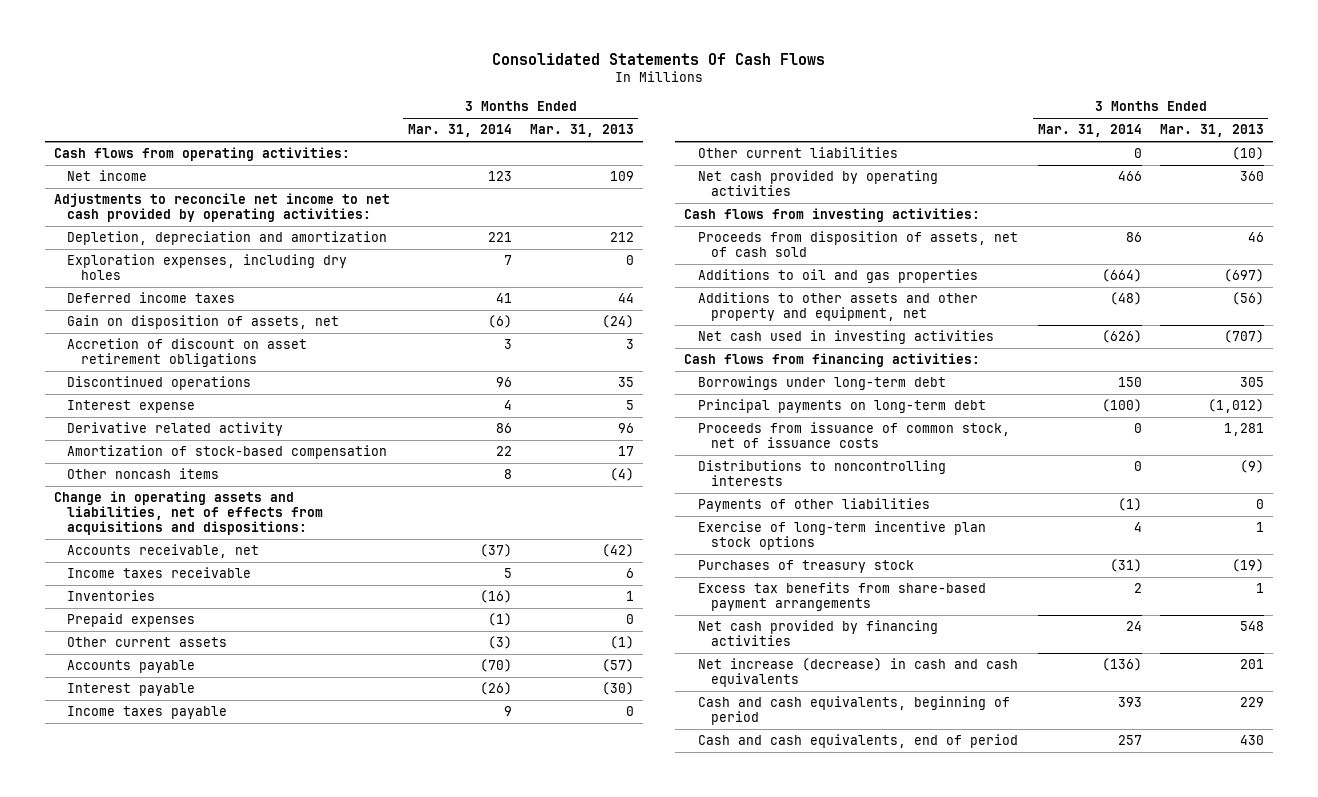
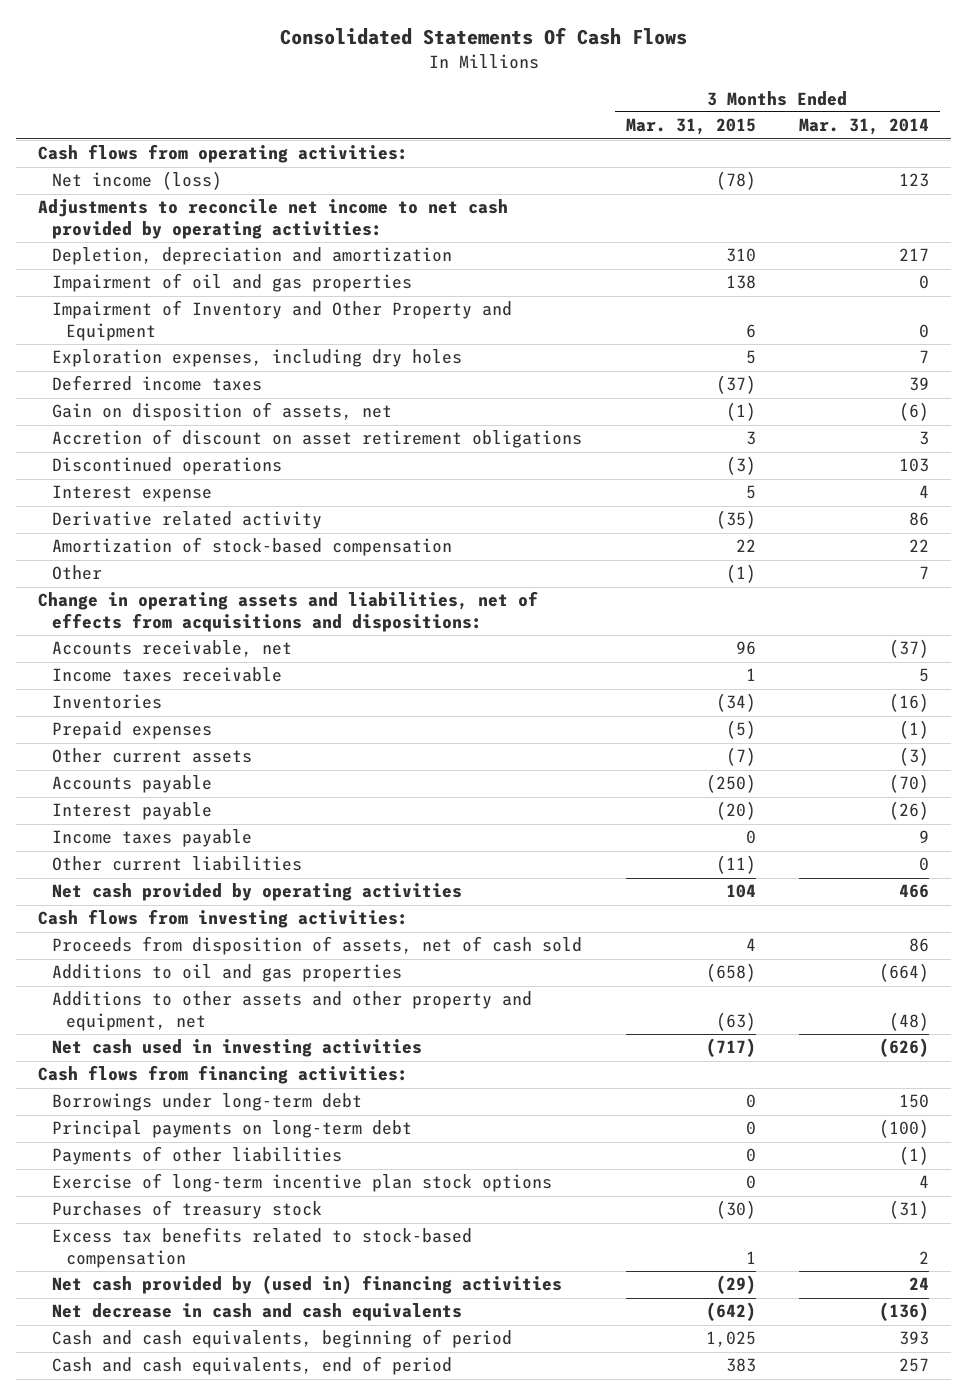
- | 3 Months Ended Mar. 31, 2014 | 3 Months Ended Mar. 31, 2013
+ | 3 Months Ended Mar. 31, 2015 | 3 Months Ended Mar. 31, 2014
- Net income | 123 | 109
+ Net income (loss) | (78) | 123
- Depletion, depreciation and amortization | 221 | 212
+ Depletion, depreciation and amortization | 310 | 217
+ Impairment of oil and gas properties | 138 | 0
+ Impairment of Inventory and Other Property and Equipment | 6 | 0
- Deferred income taxes | 41 | 44
+ Deferred income taxes | (37) | 39
- Discontinued operations | 96 | 35
+ Discontinued operations | (3) | 103
- Other noncash items | 8 | (4)
+ Other | (1) | 7
- Proceeds from issuance of common stock, net of issuance costs | 0 | 1,281
- Distributions to noncontrolling interests | 0 | (9)
- Excess tax benefits from share-based payment arrangements | 2 | 1
- Net cash provided by financing activities | 24 | 548
- Net increase (decrease) in cash and cash equivalents | (136) | 201
+ Excess tax benefits related to stock-based compensation | 1 | 2
+ Net cash provided by (used in) financing activities | (29) | 24
+ Net decrease in cash and cash equivalents | (642) | (136)

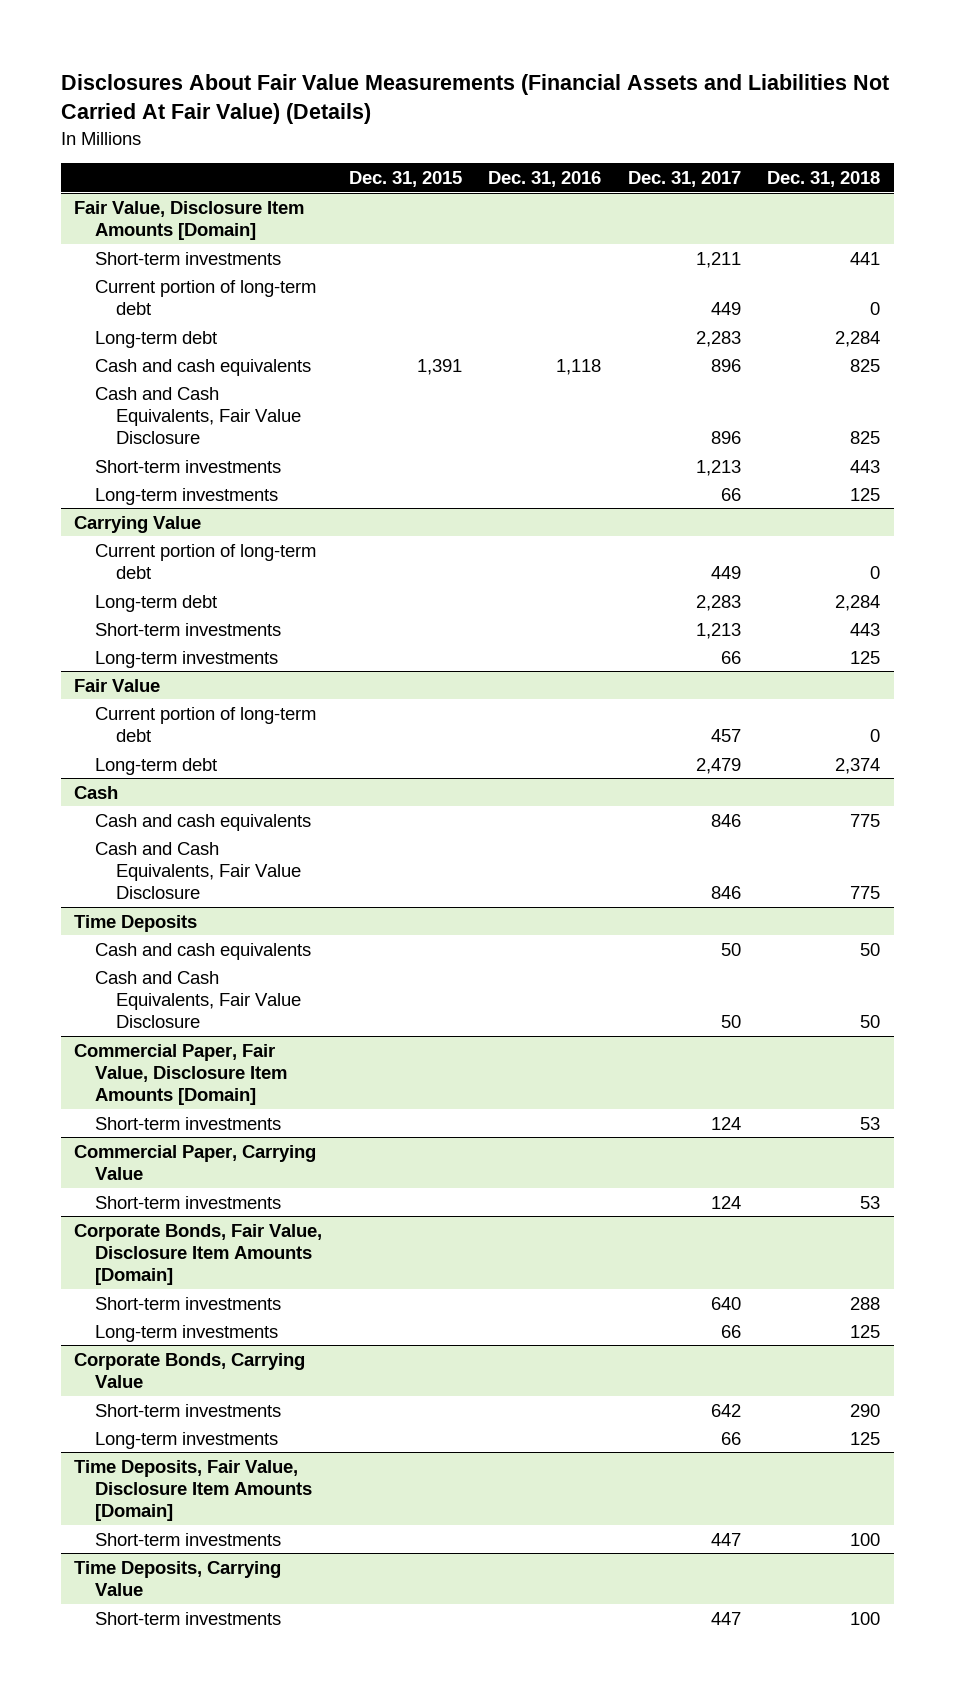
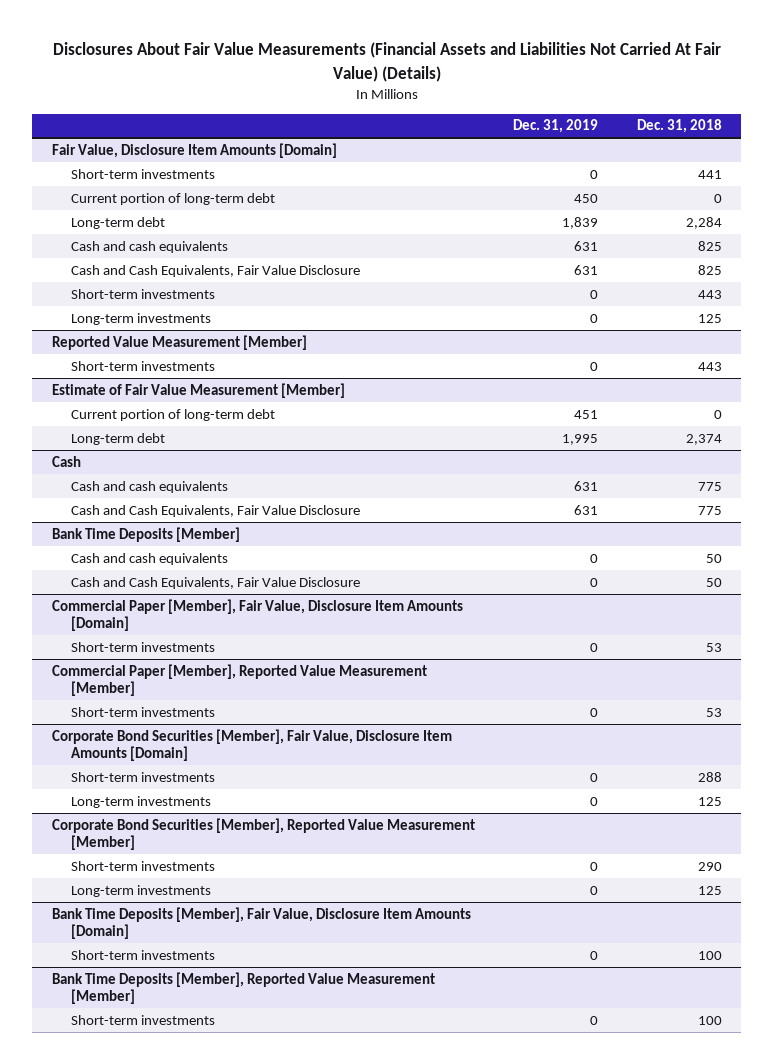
- | Dec. 31, 2015 | Dec. 31, 2016 | Dec. 31, 2017 | Dec. 31, 2018
+ | Dec. 31, 2019 | Dec. 31, 2018
- Carrying Value
- Current portion of long-term debt | | | 449 | 0
- Long-term debt | | | 2,283 | 2,284
+ Reported Value Measurement [Member]
- Long-term investments | | | 66 | 125
- Fair Value
+ Estimate of Fair Value Measurement [Member]
- Time Deposits
+ Bank Time Deposits [Member]
- Commercial Paper, Fair Value, Disclosure Item Amounts [Domain]
+ Commercial Paper [Member], Fair Value, Disclosure Item Amounts [Domain]
- Commercial Paper, Carrying Value
+ Commercial Paper [Member], Reported Value Measurement [Member]
- Corporate Bonds, Fair Value, Disclosure Item Amounts [Domain]
+ Corporate Bond Securities [Member], Fair Value, Disclosure Item Amounts [Domain]
- Corporate Bonds, Carrying Value
+ Corporate Bond Securities [Member], Reported Value Measurement [Member]
- Time Deposits, Fair Value, Disclosure Item Amounts [Domain]
+ Bank Time Deposits [Member], Fair Value, Disclosure Item Amounts [Domain]
- Time Deposits, Carrying Value
+ Bank Time Deposits [Member], Reported Value Measurement [Member]

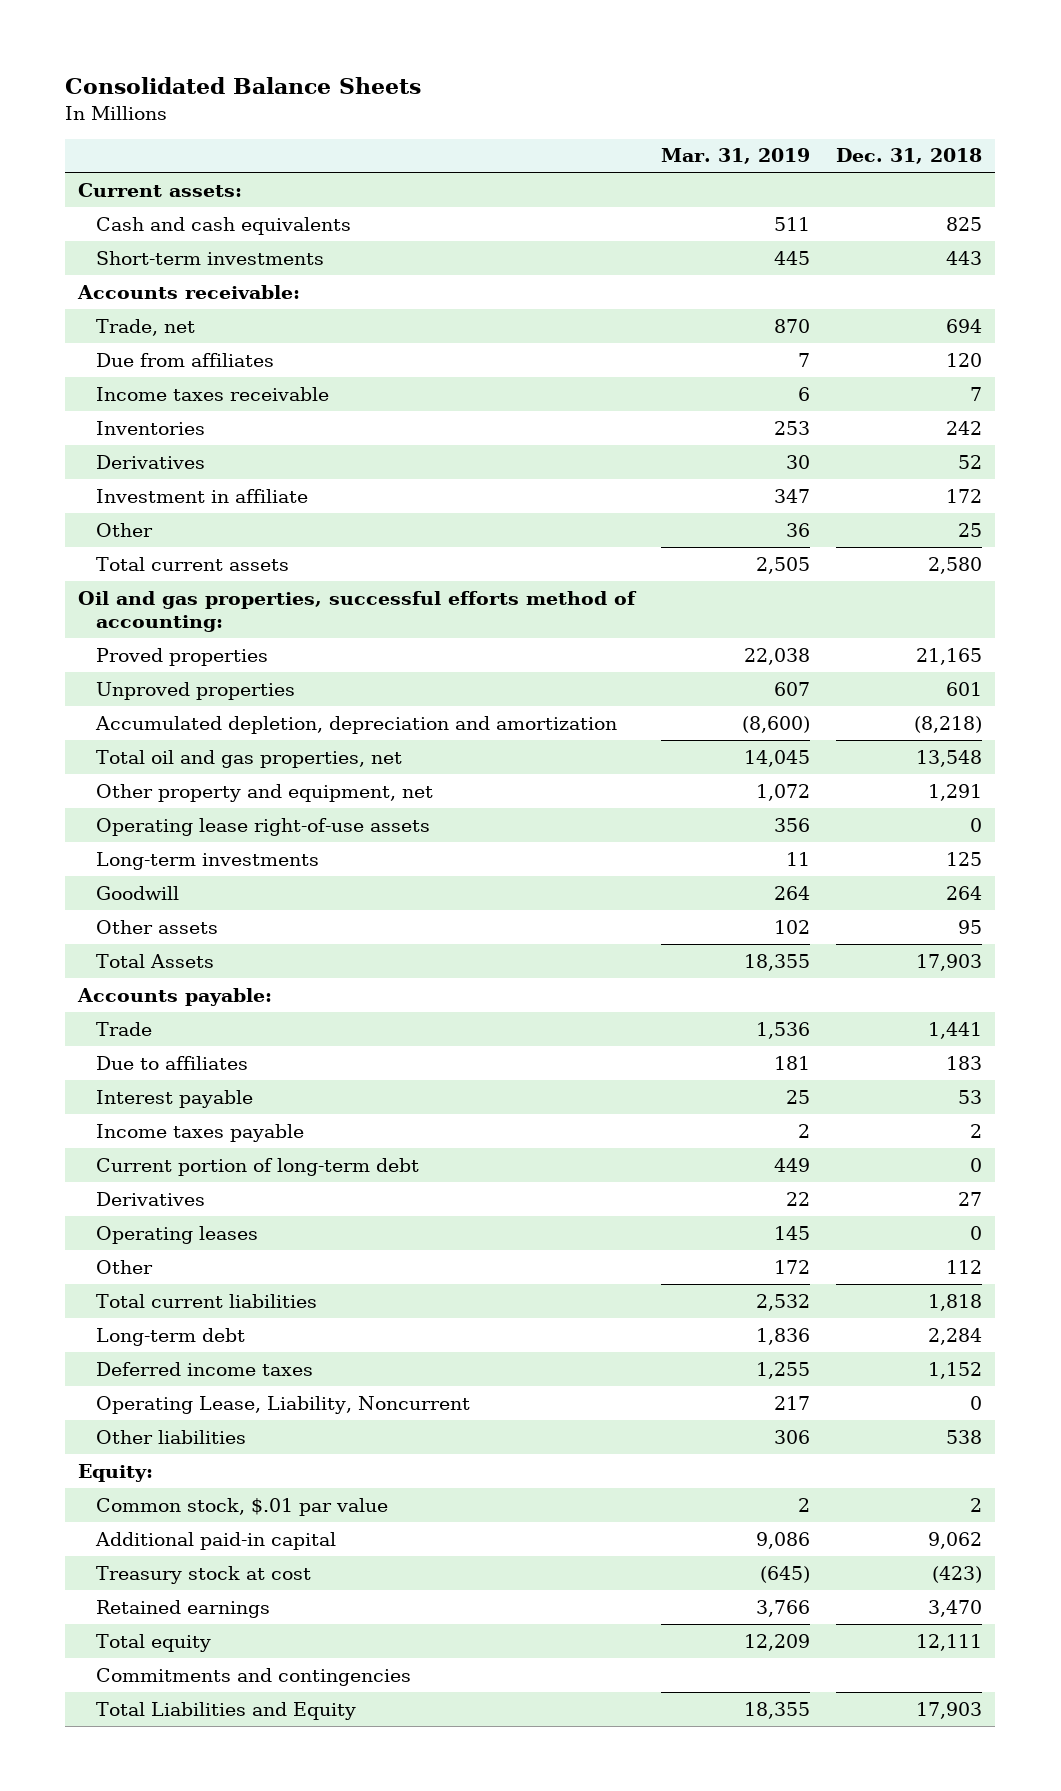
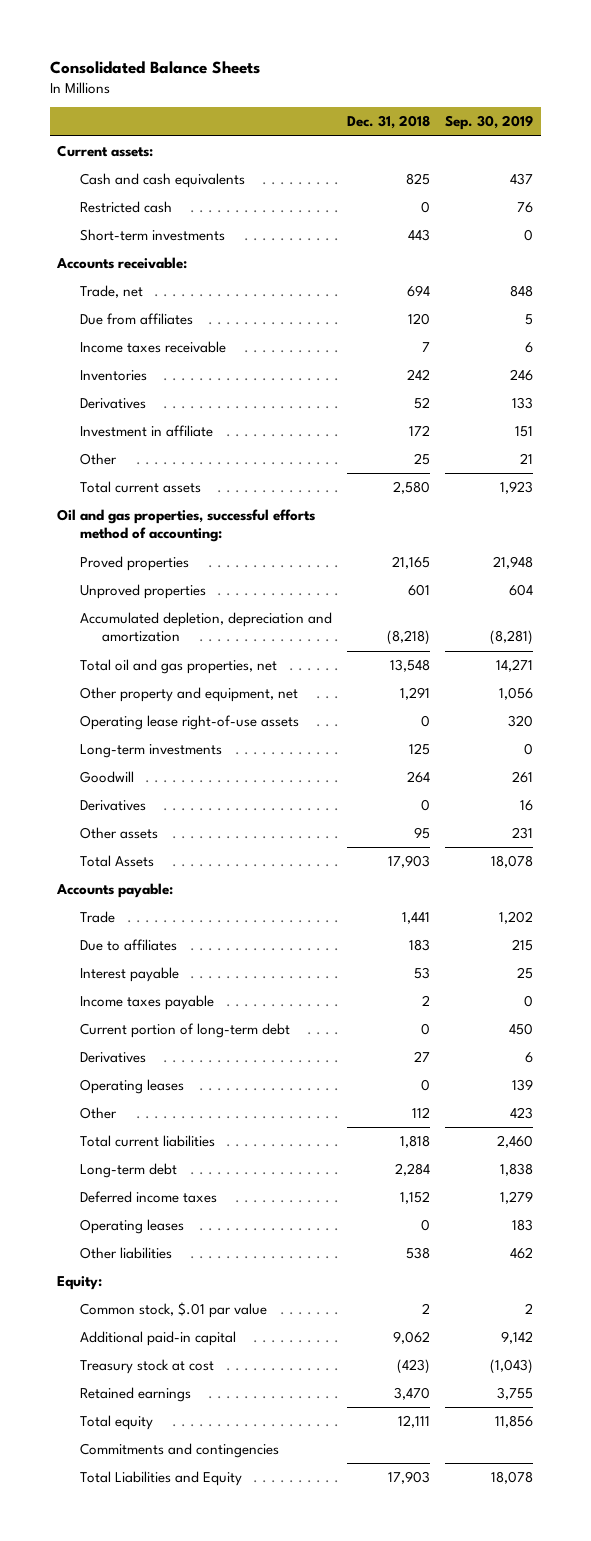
- | Mar. 31, 2019 | Dec. 31, 2018
+ | Dec. 31, 2018 | Sep. 30, 2019
+ Restricted cash | 0 | 76
+ Derivatives | 0 | 16
- Operating Lease, Liability, Noncurrent | 217 | 0
+ Operating leases | 0 | 183

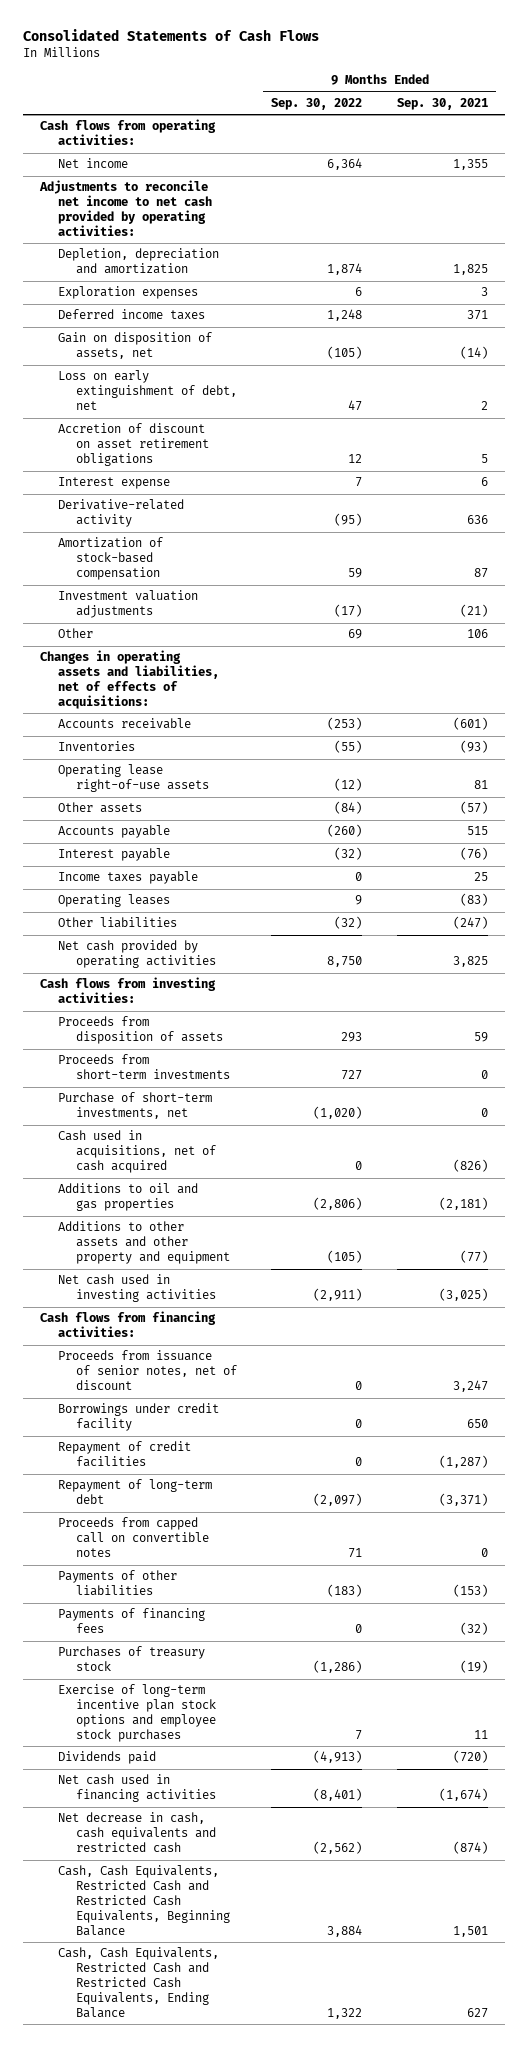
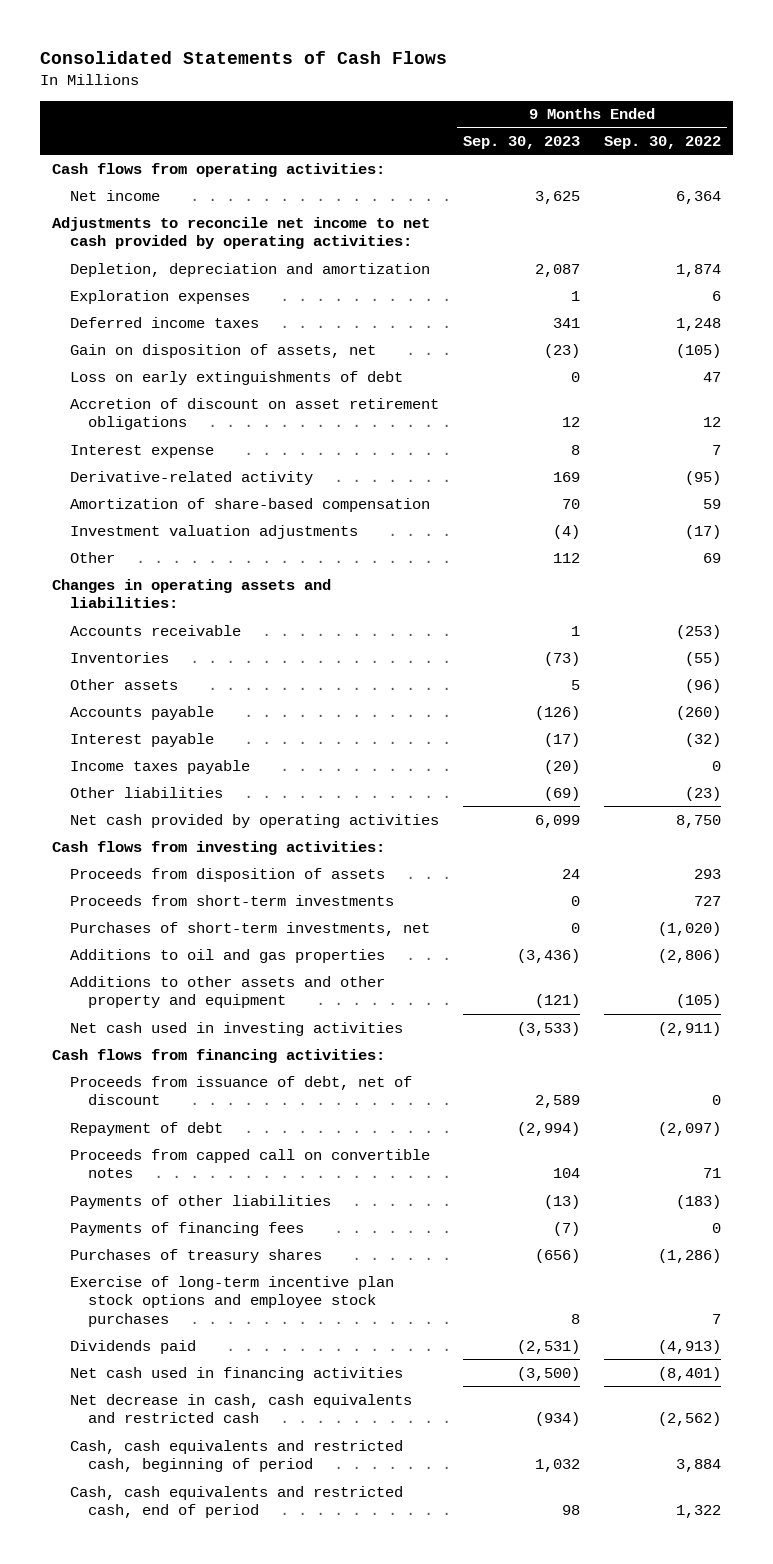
- | 9 Months Ended Sep. 30, 2022 | 9 Months Ended Sep. 30, 2021
+ | 9 Months Ended Sep. 30, 2023 | 9 Months Ended Sep. 30, 2022
- Loss on early extinguishment of debt, net | 47 | 2
+ Loss on early extinguishments of debt | 0 | 47
- Amortization of stock-based compensation | 59 | 87
+ Amortization of share-based compensation | 70 | 59
- Changes in operating assets and liabilities, net of effects of acquisitions:
+ Changes in operating assets and liabilities:
- Operating lease right-of-use assets | (12) | 81
- Other assets | (84) | (57)
+ Other assets | 5 | (96)
- Operating leases | 9 | (83)
- Other liabilities | (32) | (247)
+ Other liabilities | (69) | (23)
- Purchase of short-term investments, net | (1,020) | 0
- Cash used in acquisitions, net of cash acquired | 0 | (826)
+ Purchases of short-term investments, net | 0 | (1,020)
- Proceeds from issuance of senior notes, net of discount | 0 | 3,247
- Borrowings under credit facility | 0 | 650
- Repayment of credit facilities | 0 | (1,287)
- Repayment of long-term debt | (2,097) | (3,371)
+ Proceeds from issuance of debt, net of discount | 2,589 | 0
+ Repayment of debt | (2,994) | (2,097)
- Purchases of treasury stock | (1,286) | (19)
+ Purchases of treasury shares | (656) | (1,286)
- Cash, Cash Equivalents, Restricted Cash and Restricted Cash Equivalents, Beginning Balance | 3,884 | 1,501
- Cash, Cash Equivalents, Restricted Cash and Restricted Cash Equivalents, Ending Balance | 1,322 | 627
+ Cash, cash equivalents and restricted cash, beginning of period | 1,032 | 3,884
+ Cash, cash equivalents and restricted cash, end of period | 98 | 1,322

